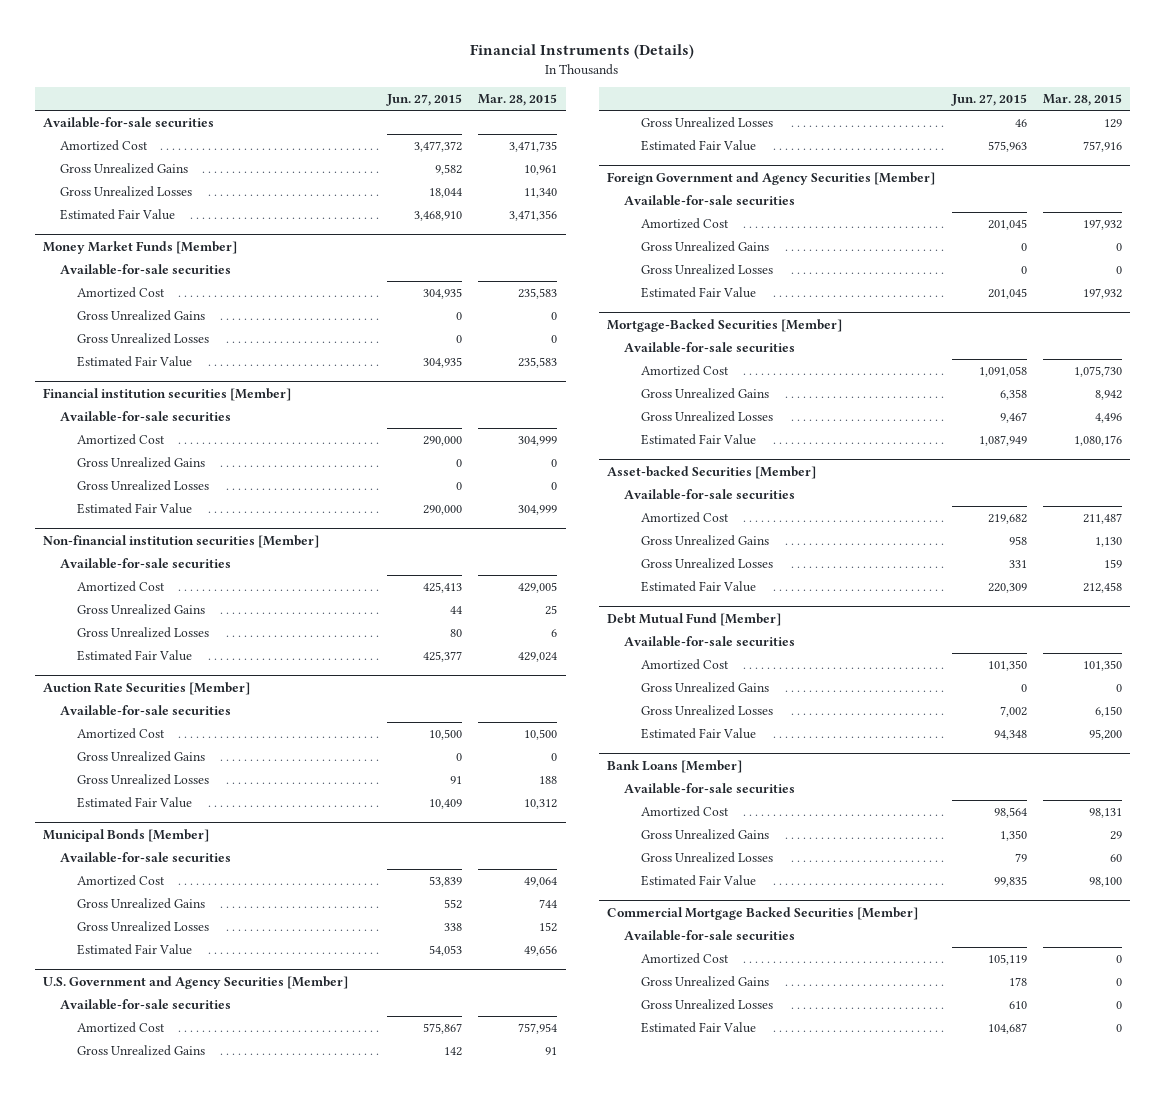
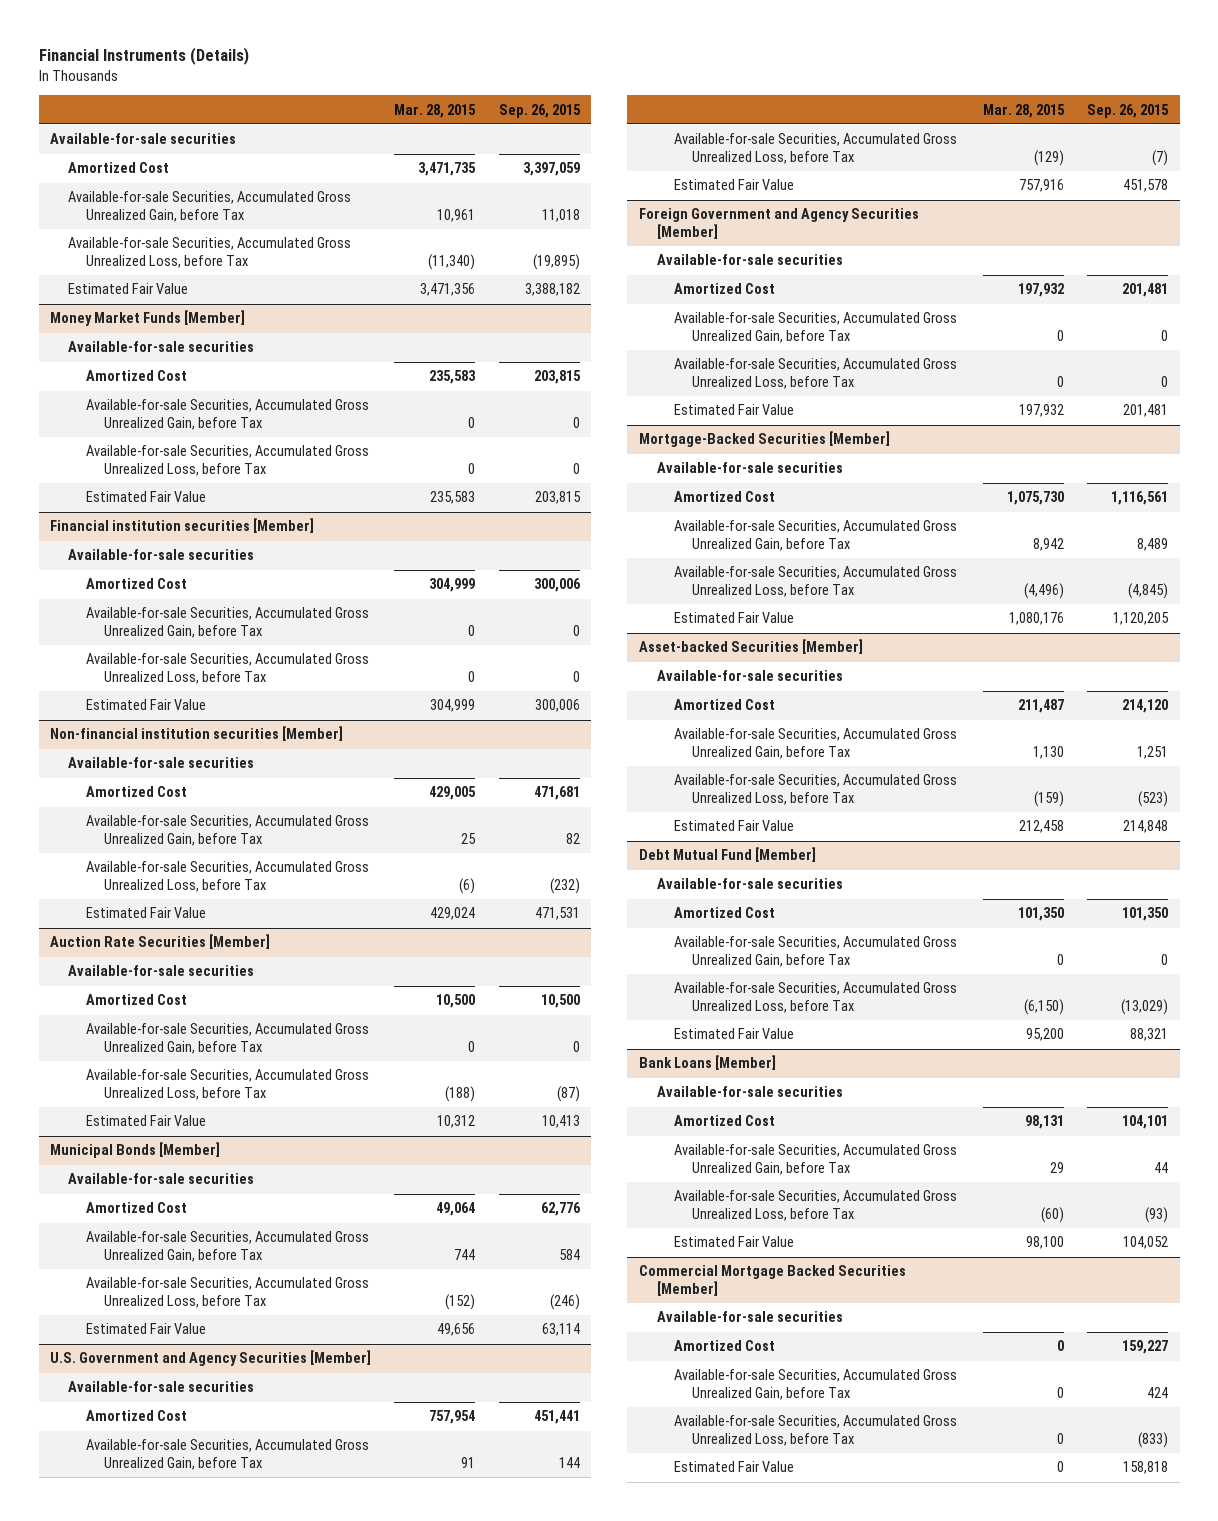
- | Jun. 27, 2015 | Mar. 28, 2015
+ | Mar. 28, 2015 | Sep. 26, 2015
- Gross Unrealized Gains | 9,582 | 10,961
- Gross Unrealized Losses | 18,044 | 11,340
+ Available-for-sale Securities, Accumulated Gross Unrealized Gain, before Tax | 10,961 | 11,018
+ Available-for-sale Securities, Accumulated Gross Unrealized Loss, before Tax | (11,340) | (19,895)
@ Money Market Funds [Member]
- Gross Unrealized Gains | 0 | 0
- Gross Unrealized Losses | 0 | 0
+ Available-for-sale Securities, Accumulated Gross Unrealized Gain, before Tax | 0 | 0
+ Available-for-sale Securities, Accumulated Gross Unrealized Loss, before Tax | 0 | 0
@ Financial institution securities [Member]
- Gross Unrealized Gains | 0 | 0
- Gross Unrealized Losses | 0 | 0
+ Available-for-sale Securities, Accumulated Gross Unrealized Gain, before Tax | 0 | 0
+ Available-for-sale Securities, Accumulated Gross Unrealized Loss, before Tax | 0 | 0
@ Non-financial institution securities [Member]
- Gross Unrealized Gains | 44 | 25
- Gross Unrealized Losses | 80 | 6
+ Available-for-sale Securities, Accumulated Gross Unrealized Gain, before Tax | 25 | 82
+ Available-for-sale Securities, Accumulated Gross Unrealized Loss, before Tax | (6) | (232)
@ Auction Rate Securities [Member]
- Gross Unrealized Gains | 0 | 0
- Gross Unrealized Losses | 91 | 188
+ Available-for-sale Securities, Accumulated Gross Unrealized Gain, before Tax | 0 | 0
+ Available-for-sale Securities, Accumulated Gross Unrealized Loss, before Tax | (188) | (87)
@ Municipal Bonds [Member]
- Gross Unrealized Gains | 552 | 744
- Gross Unrealized Losses | 338 | 152
+ Available-for-sale Securities, Accumulated Gross Unrealized Gain, before Tax | 744 | 584
+ Available-for-sale Securities, Accumulated Gross Unrealized Loss, before Tax | (152) | (246)
@ U.S. Government and Agency Securities [Member]
- Gross Unrealized Gains | 142 | 91
- Gross Unrealized Losses | 46 | 129
+ Available-for-sale Securities, Accumulated Gross Unrealized Gain, before Tax | 91 | 144
+ Available-for-sale Securities, Accumulated Gross Unrealized Loss, before Tax | (129) | (7)
@ Foreign Government and Agency Securities [Member]
- Gross Unrealized Gains | 0 | 0
- Gross Unrealized Losses | 0 | 0
+ Available-for-sale Securities, Accumulated Gross Unrealized Gain, before Tax | 0 | 0
+ Available-for-sale Securities, Accumulated Gross Unrealized Loss, before Tax | 0 | 0
@ Mortgage-Backed Securities [Member]
- Gross Unrealized Gains | 6,358 | 8,942
- Gross Unrealized Losses | 9,467 | 4,496
+ Available-for-sale Securities, Accumulated Gross Unrealized Gain, before Tax | 8,942 | 8,489
+ Available-for-sale Securities, Accumulated Gross Unrealized Loss, before Tax | (4,496) | (4,845)
@ Asset-backed Securities [Member]
- Gross Unrealized Gains | 958 | 1,130
- Gross Unrealized Losses | 331 | 159
+ Available-for-sale Securities, Accumulated Gross Unrealized Gain, before Tax | 1,130 | 1,251
+ Available-for-sale Securities, Accumulated Gross Unrealized Loss, before Tax | (159) | (523)
@ Debt Mutual Fund [Member]
- Gross Unrealized Gains | 0 | 0
- Gross Unrealized Losses | 7,002 | 6,150
+ Available-for-sale Securities, Accumulated Gross Unrealized Gain, before Tax | 0 | 0
+ Available-for-sale Securities, Accumulated Gross Unrealized Loss, before Tax | (6,150) | (13,029)
@ Bank Loans [Member]
- Gross Unrealized Gains | 1,350 | 29
- Gross Unrealized Losses | 79 | 60
+ Available-for-sale Securities, Accumulated Gross Unrealized Gain, before Tax | 29 | 44
+ Available-for-sale Securities, Accumulated Gross Unrealized Loss, before Tax | (60) | (93)
@ Commercial Mortgage Backed Securities [Member]
- Gross Unrealized Gains | 178 | 0
- Gross Unrealized Losses | 610 | 0
+ Available-for-sale Securities, Accumulated Gross Unrealized Gain, before Tax | 0 | 424
+ Available-for-sale Securities, Accumulated Gross Unrealized Loss, before Tax | 0 | (833)

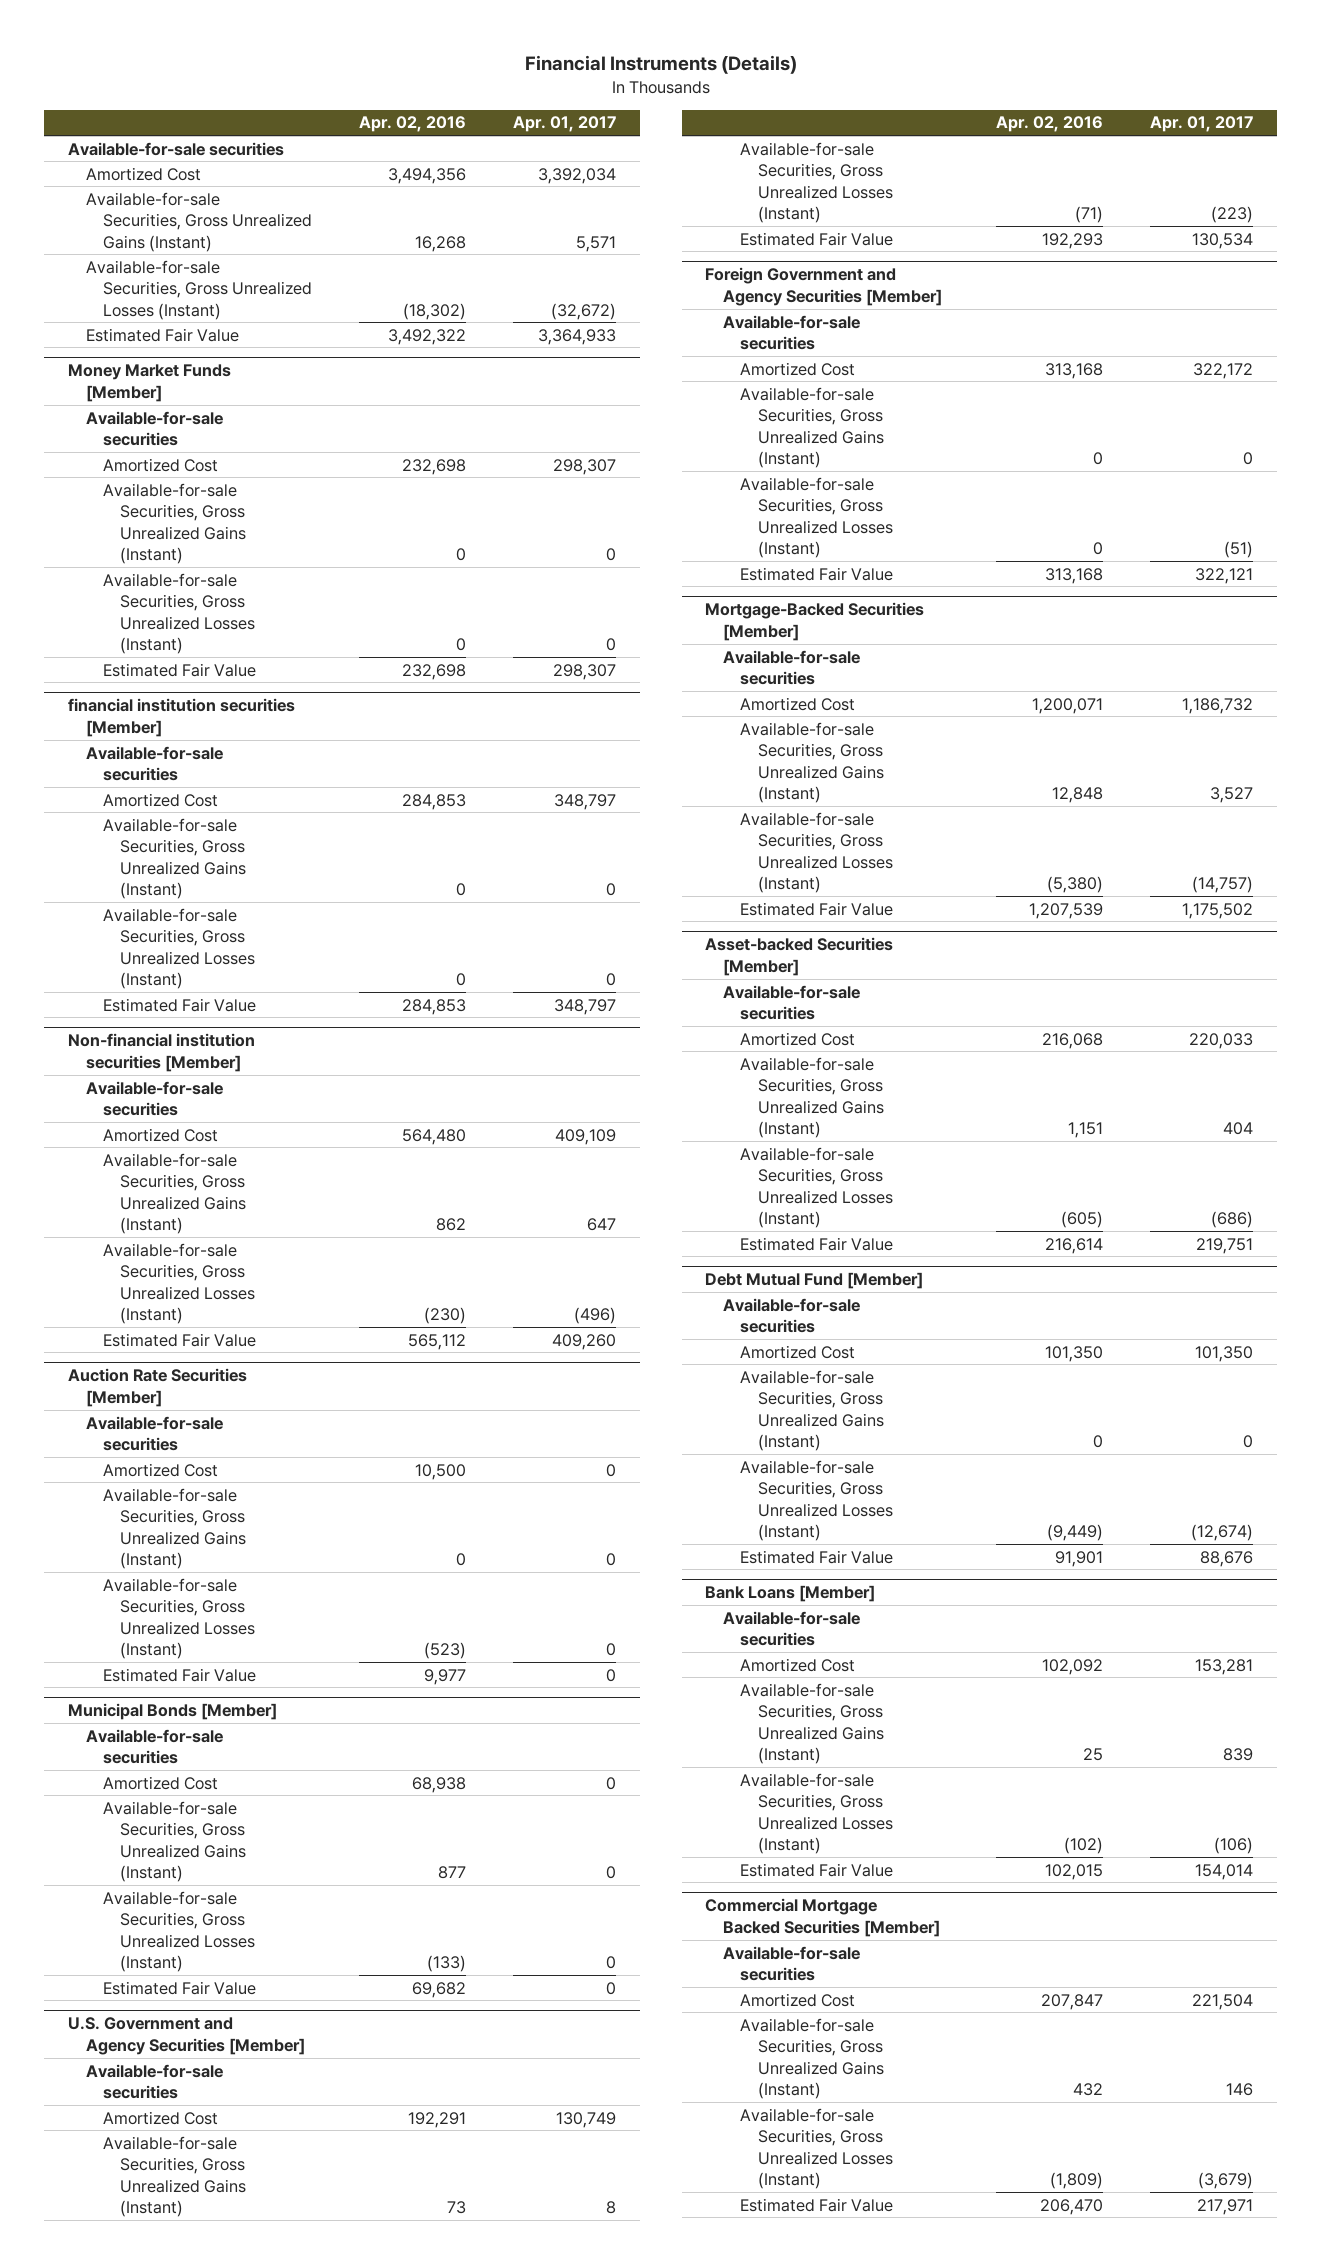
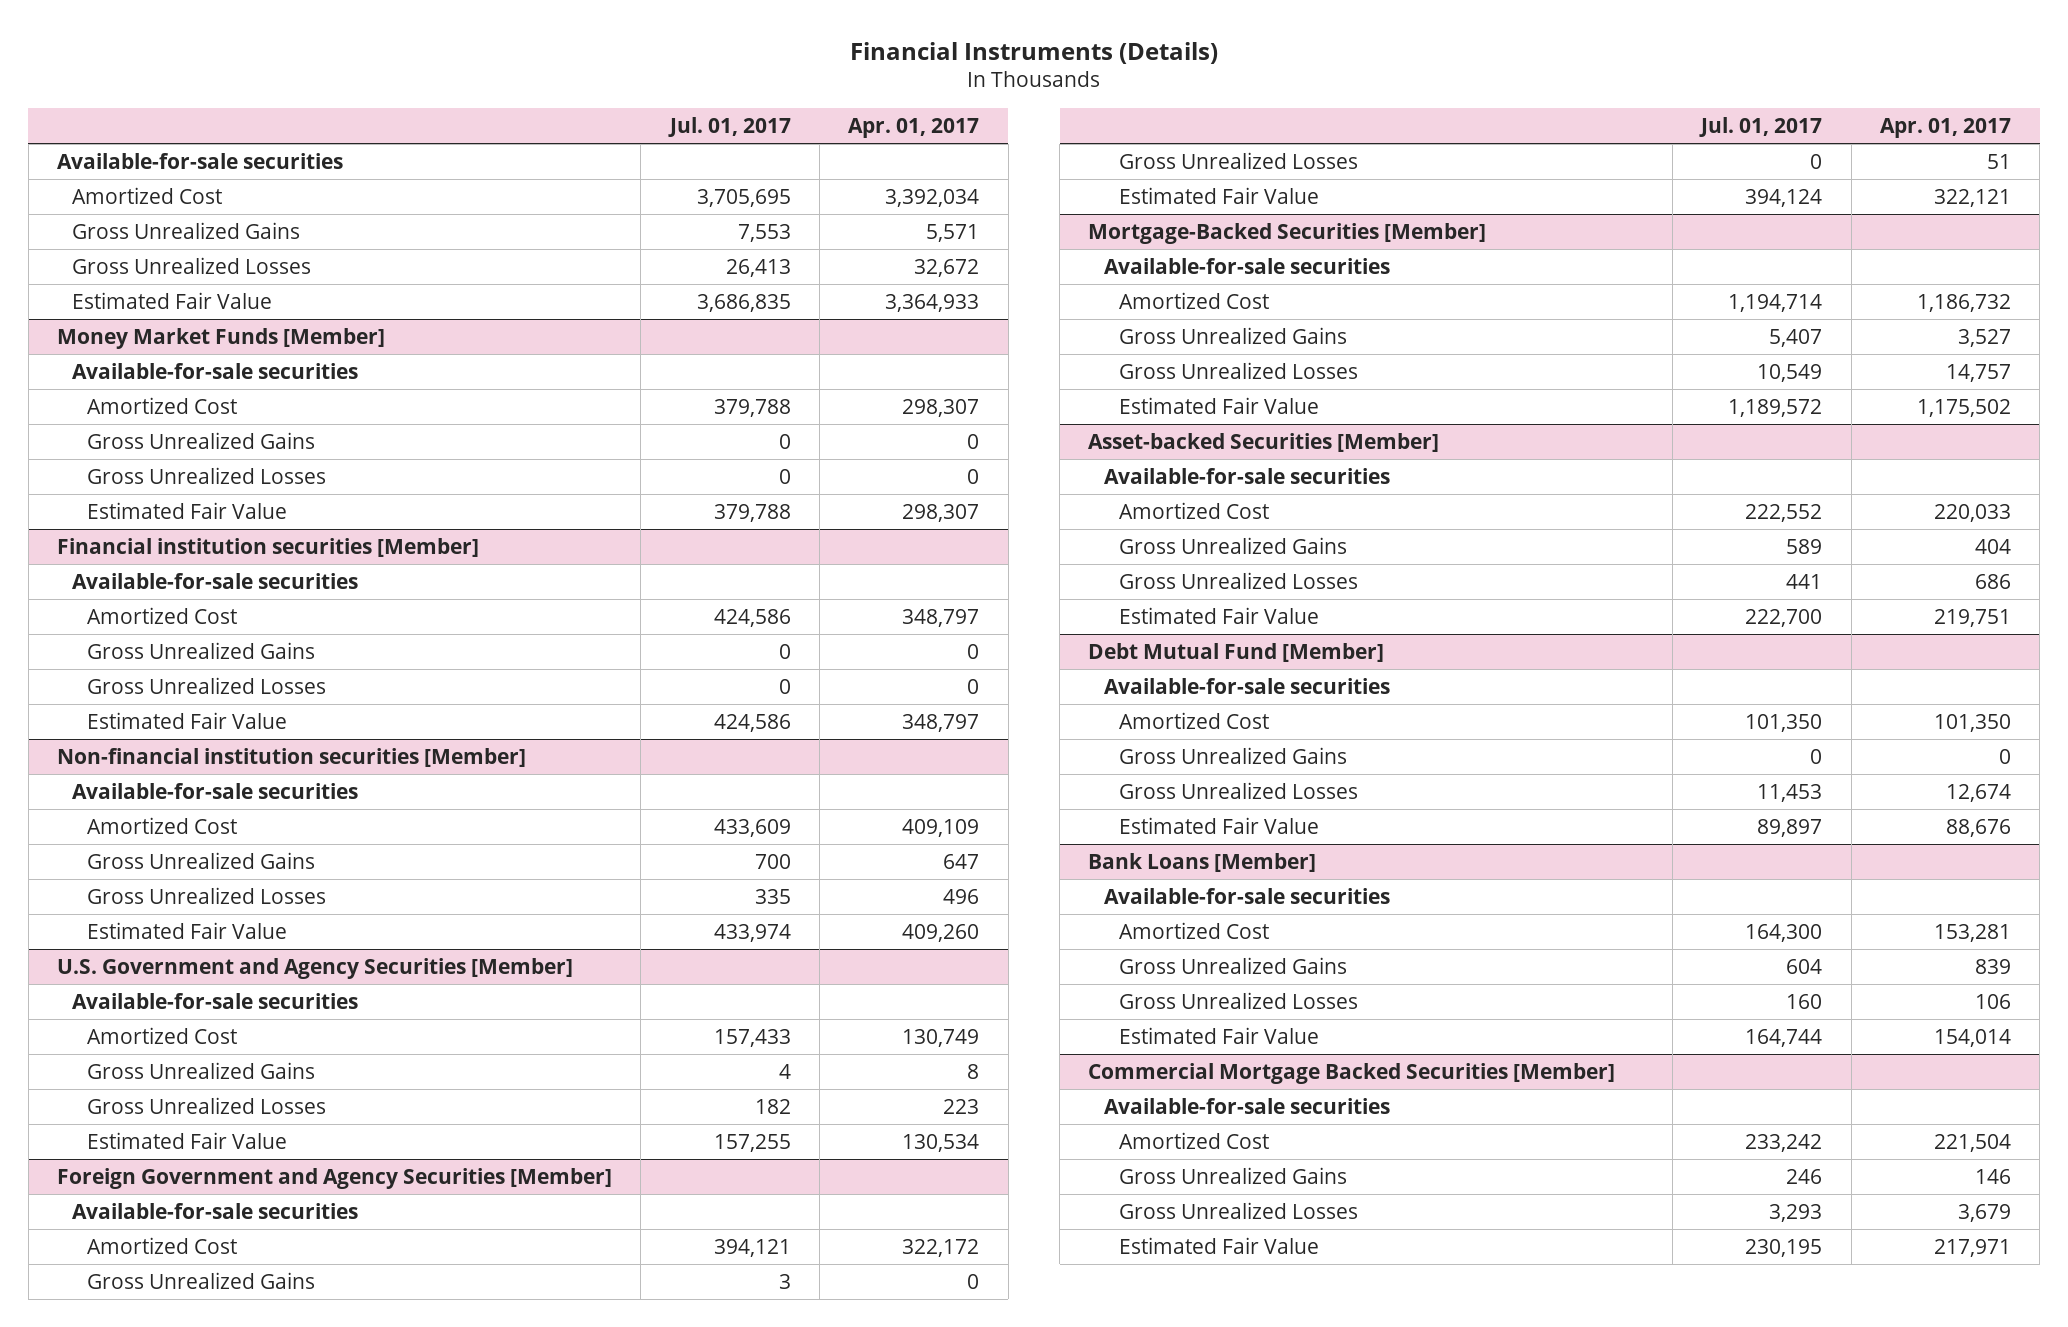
- | Apr. 02, 2016 | Apr. 01, 2017
+ | Jul. 01, 2017 | Apr. 01, 2017
- Available-for-sale Securities, Gross Unrealized Gains (Instant) | 16,268 | 5,571
- Available-for-sale Securities, Gross Unrealized Losses (Instant) | (18,302) | (32,672)
+ Gross Unrealized Gains | 7,553 | 5,571
+ Gross Unrealized Losses | 26,413 | 32,672
@ Money Market Funds [Member]
- Available-for-sale Securities, Gross Unrealized Gains (Instant) | 0 | 0
- Available-for-sale Securities, Gross Unrealized Losses (Instant) | 0 | 0
+ Gross Unrealized Gains | 0 | 0
+ Gross Unrealized Losses | 0 | 0
- financial institution securities [Member]
+ Financial institution securities [Member]
- Available-for-sale Securities, Gross Unrealized Gains (Instant) | 0 | 0
- Available-for-sale Securities, Gross Unrealized Losses (Instant) | 0 | 0
+ Gross Unrealized Gains | 0 | 0
+ Gross Unrealized Losses | 0 | 0
@ Non-financial institution securities [Member]
- Available-for-sale Securities, Gross Unrealized Gains (Instant) | 862 | 647
- Available-for-sale Securities, Gross Unrealized Losses (Instant) | (230) | (496)
+ Gross Unrealized Gains | 700 | 647
+ Gross Unrealized Losses | 335 | 496
- Auction Rate Securities [Member]
- Available-for-sale securities
- Amortized Cost | 10,500 | 0
- Available-for-sale Securities, Gross Unrealized Gains (Instant) | 0 | 0
- Available-for-sale Securities, Gross Unrealized Losses (Instant) | (523) | 0
- Estimated Fair Value | 9,977 | 0
- Municipal Bonds [Member]
- Available-for-sale securities
- Amortized Cost | 68,938 | 0
- Available-for-sale Securities, Gross Unrealized Gains (Instant) | 877 | 0
- Available-for-sale Securities, Gross Unrealized Losses (Instant) | (133) | 0
- Estimated Fair Value | 69,682 | 0
@ U.S. Government and Agency Securities [Member]
- Available-for-sale Securities, Gross Unrealized Gains (Instant) | 73 | 8
- Available-for-sale Securities, Gross Unrealized Losses (Instant) | (71) | (223)
+ Gross Unrealized Gains | 4 | 8
+ Gross Unrealized Losses | 182 | 223
@ Foreign Government and Agency Securities [Member]
- Available-for-sale Securities, Gross Unrealized Gains (Instant) | 0 | 0
- Available-for-sale Securities, Gross Unrealized Losses (Instant) | 0 | (51)
+ Gross Unrealized Gains | 3 | 0
+ Gross Unrealized Losses | 0 | 51
@ Mortgage-Backed Securities [Member]
- Available-for-sale Securities, Gross Unrealized Gains (Instant) | 12,848 | 3,527
- Available-for-sale Securities, Gross Unrealized Losses (Instant) | (5,380) | (14,757)
+ Gross Unrealized Gains | 5,407 | 3,527
+ Gross Unrealized Losses | 10,549 | 14,757
@ Asset-backed Securities [Member]
- Available-for-sale Securities, Gross Unrealized Gains (Instant) | 1,151 | 404
- Available-for-sale Securities, Gross Unrealized Losses (Instant) | (605) | (686)
+ Gross Unrealized Gains | 589 | 404
+ Gross Unrealized Losses | 441 | 686
@ Debt Mutual Fund [Member]
- Available-for-sale Securities, Gross Unrealized Gains (Instant) | 0 | 0
- Available-for-sale Securities, Gross Unrealized Losses (Instant) | (9,449) | (12,674)
+ Gross Unrealized Gains | 0 | 0
+ Gross Unrealized Losses | 11,453 | 12,674
@ Bank Loans [Member]
- Available-for-sale Securities, Gross Unrealized Gains (Instant) | 25 | 839
- Available-for-sale Securities, Gross Unrealized Losses (Instant) | (102) | (106)
+ Gross Unrealized Gains | 604 | 839
+ Gross Unrealized Losses | 160 | 106
@ Commercial Mortgage Backed Securities [Member]
- Available-for-sale Securities, Gross Unrealized Gains (Instant) | 432 | 146
- Available-for-sale Securities, Gross Unrealized Losses (Instant) | (1,809) | (3,679)
+ Gross Unrealized Gains | 246 | 146
+ Gross Unrealized Losses | 3,293 | 3,679

